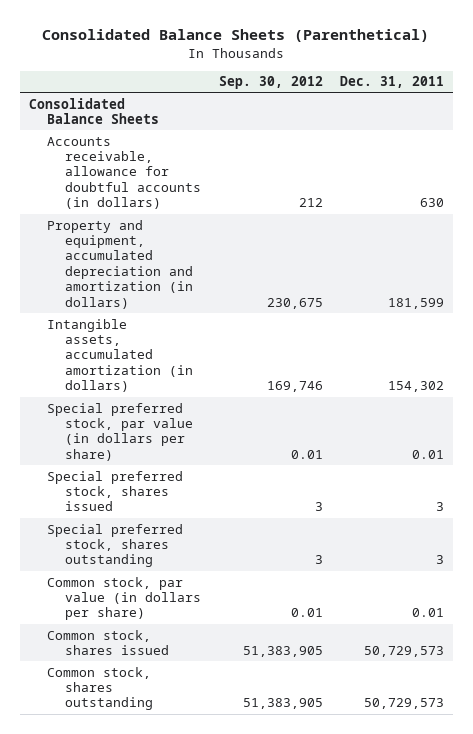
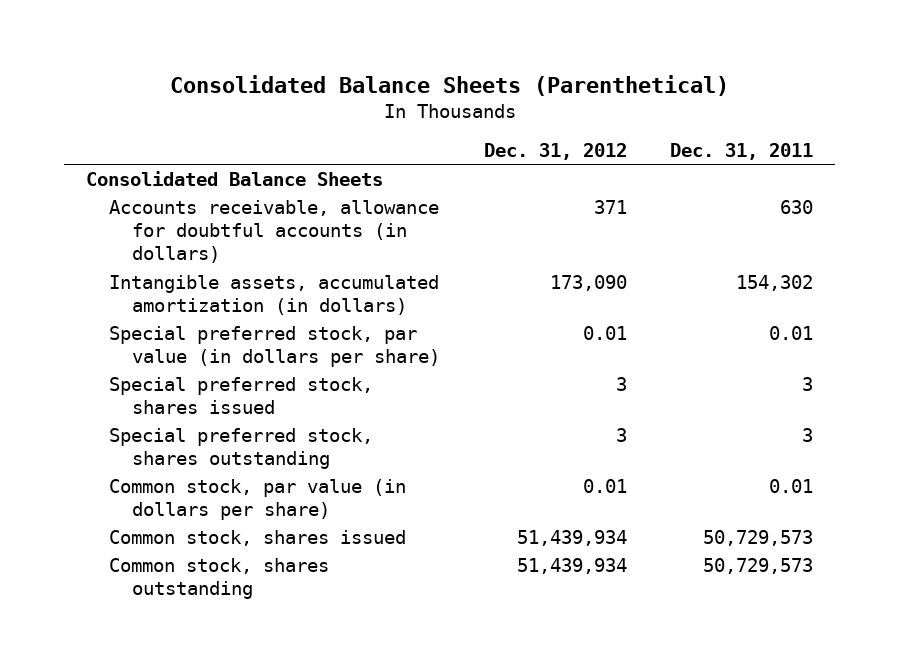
- | Sep. 30, 2012 | Dec. 31, 2011
+ | Dec. 31, 2012 | Dec. 31, 2011
- Property and equipment, accumulated depreciation and amortization (in dollars) | 230,675 | 181,599

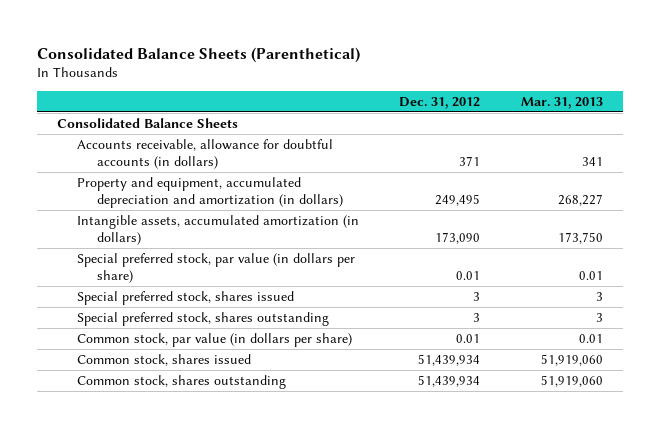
- | Dec. 31, 2012 | Dec. 31, 2011
+ | Dec. 31, 2012 | Mar. 31, 2013
+ Property and equipment, accumulated depreciation and amortization (in dollars) | 249,495 | 268,227

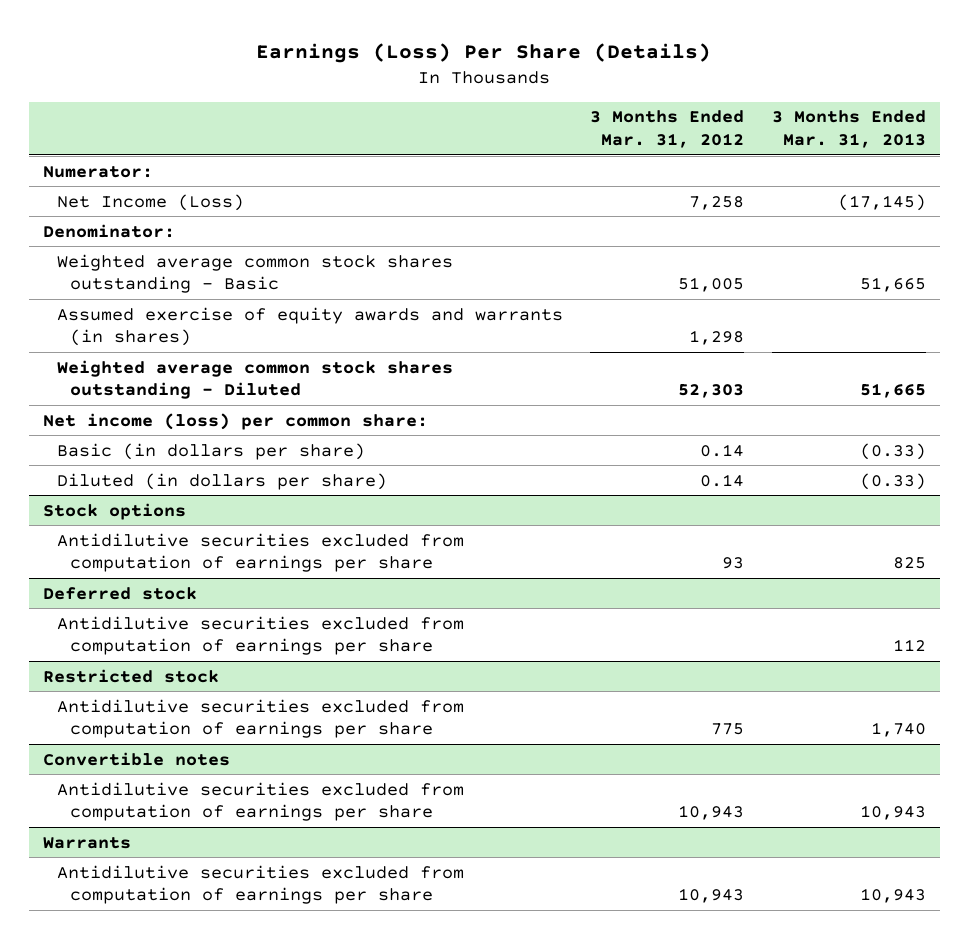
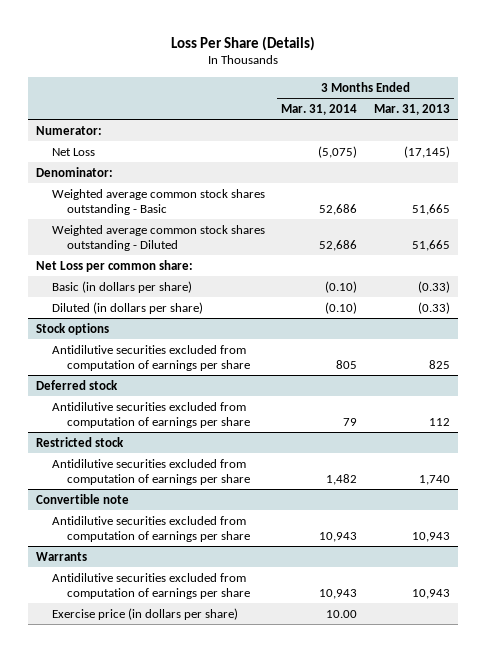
- Earnings (Loss) Per Share (Details)
+ Loss Per Share (Details)
- | 3 Months Ended Mar. 31, 2012 | 3 Months Ended Mar. 31, 2013
+ | 3 Months Ended Mar. 31, 2014 | 3 Months Ended Mar. 31, 2013
- Net Income (Loss) | 7,258 | (17,145)
+ Net Loss | (5,075) | (17,145)
- Assumed exercise of equity awards and warrants (in shares) | 1,298 |
- Net income (loss) per common share:
+ Net Loss per common share:
- Convertible notes
+ Convertible note
@ Warrants
+ Exercise price (in dollars per share) | 10.00 |

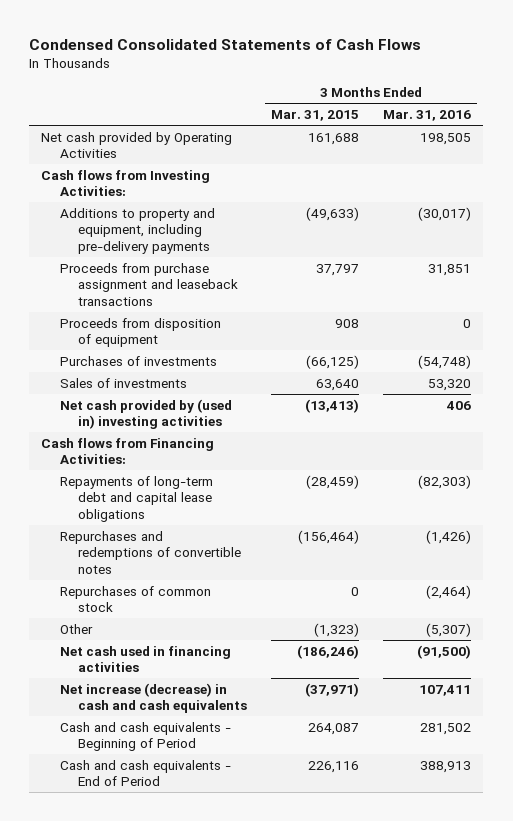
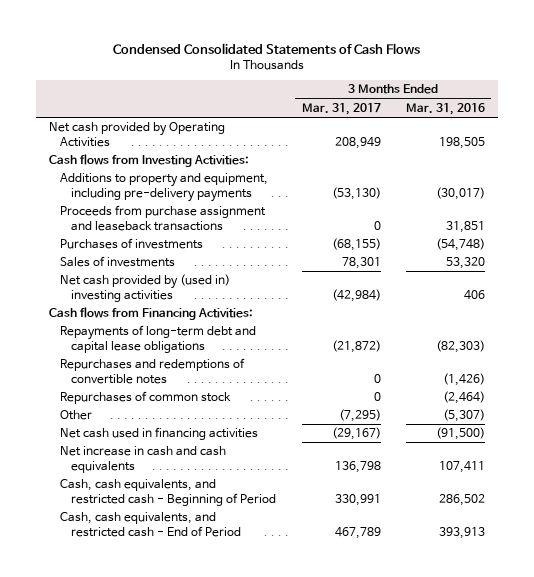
- | 3 Months Ended Mar. 31, 2015 | 3 Months Ended Mar. 31, 2016
+ | 3 Months Ended Mar. 31, 2017 | 3 Months Ended Mar. 31, 2016
- Proceeds from disposition of equipment | 908 | 0
- Net increase (decrease) in cash and cash equivalents | (37,971) | 107,411
- Cash and cash equivalents - Beginning of Period | 264,087 | 281,502
- Cash and cash equivalents - End of Period | 226,116 | 388,913
+ Net increase in cash and cash equivalents | 136,798 | 107,411
+ Cash, cash equivalents, and restricted cash - Beginning of Period | 330,991 | 286,502
+ Cash, cash equivalents, and restricted cash - End of Period | 467,789 | 393,913

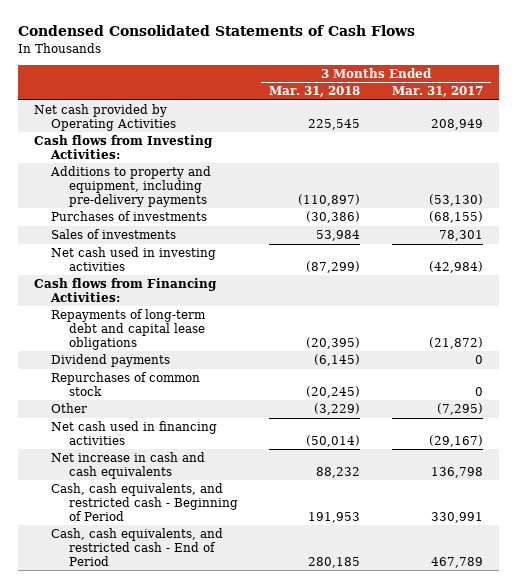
- | 3 Months Ended Mar. 31, 2017 | 3 Months Ended Mar. 31, 2016
+ | 3 Months Ended Mar. 31, 2018 | 3 Months Ended Mar. 31, 2017
- Proceeds from purchase assignment and leaseback transactions | 0 | 31,851
- Net cash provided by (used in) investing activities | (42,984) | 406
+ Net cash used in investing activities | (87,299) | (42,984)
- Repurchases and redemptions of convertible notes | 0 | (1,426)
+ Dividend payments | (6,145) | 0

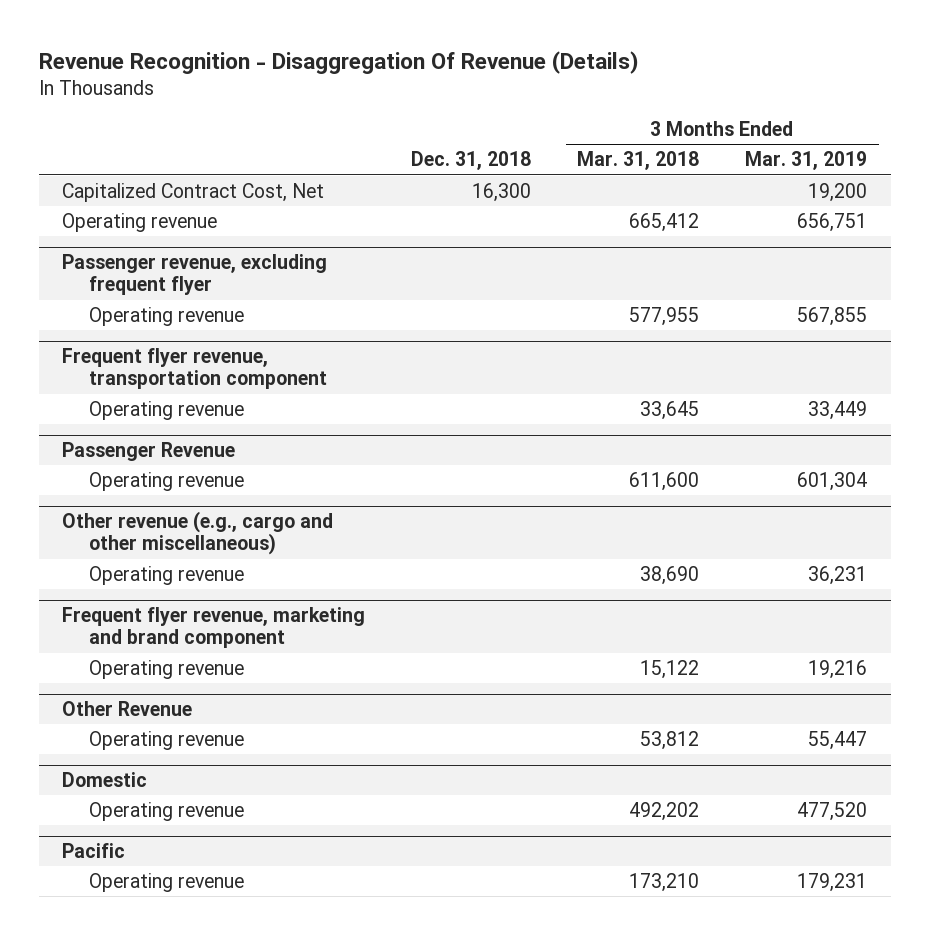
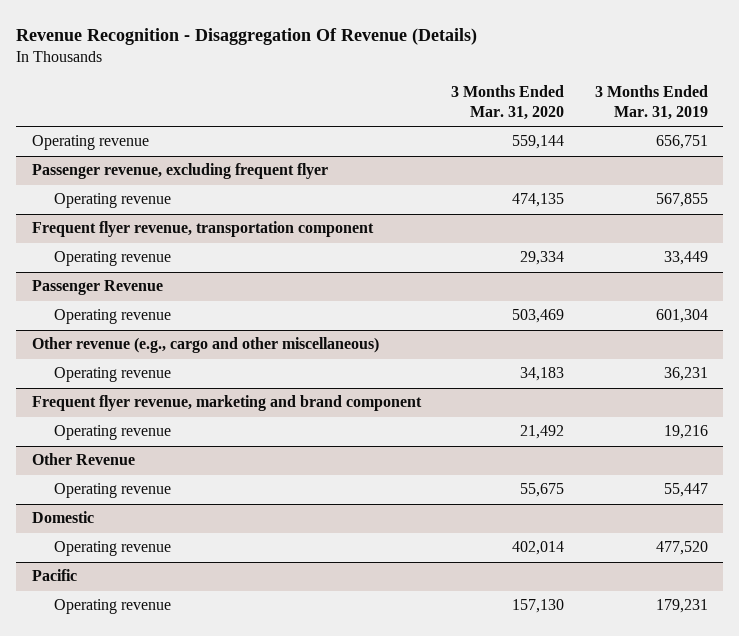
- | Dec. 31, 2018 | 3 Months Ended Mar. 31, 2018 | 3 Months Ended Mar. 31, 2019
+ | 3 Months Ended Mar. 31, 2020 | 3 Months Ended Mar. 31, 2019
- Capitalized Contract Cost, Net | 16,300 | | 19,200

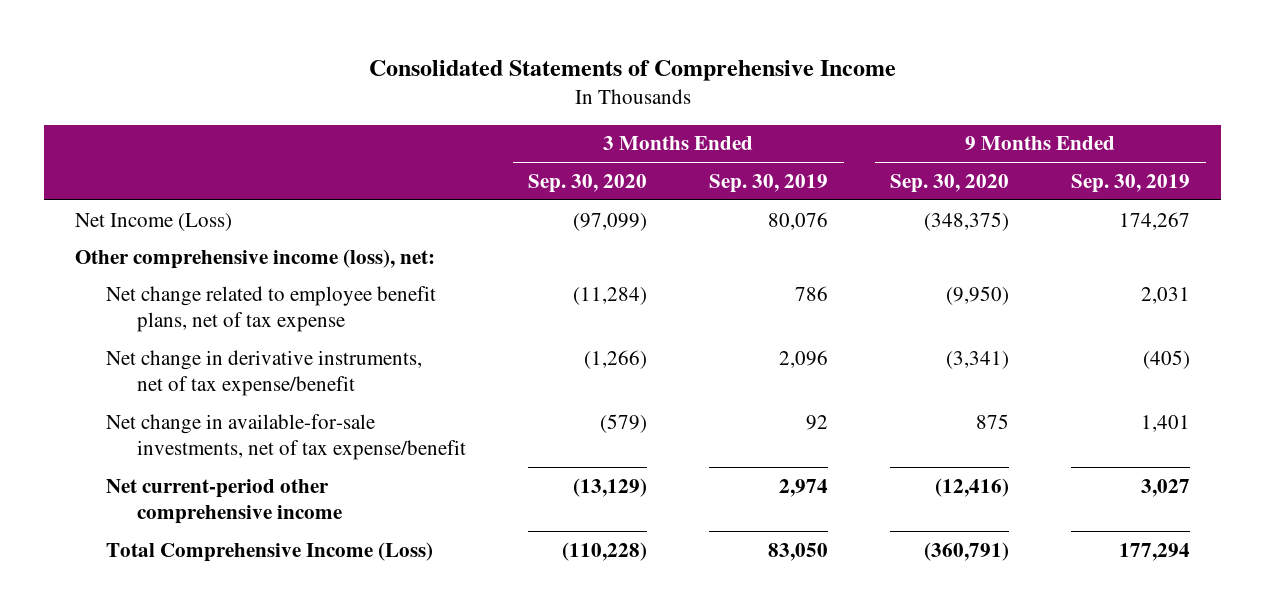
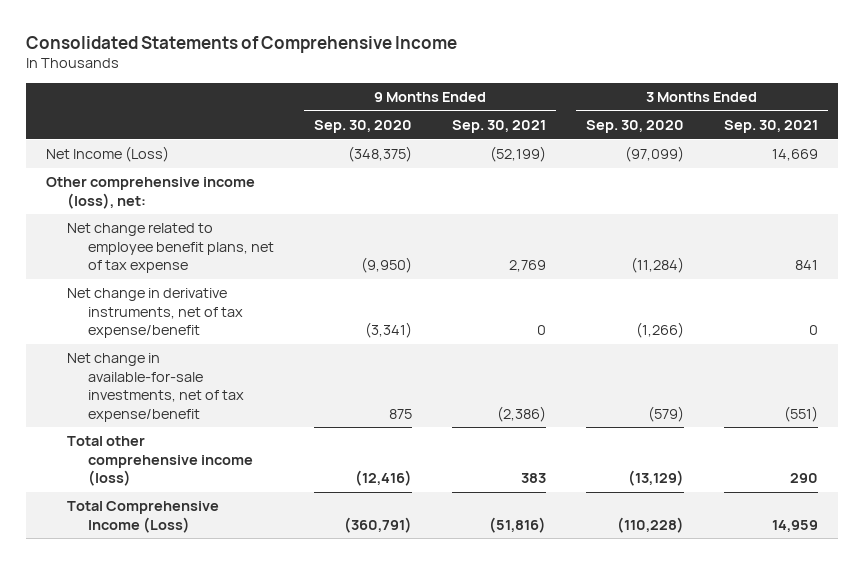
- | 3 Months Ended Sep. 30, 2020 | 3 Months Ended Sep. 30, 2019 | 9 Months Ended Sep. 30, 2020 | 9 Months Ended Sep. 30, 2019
+ | 9 Months Ended Sep. 30, 2020 | 9 Months Ended Sep. 30, 2021 | 3 Months Ended Sep. 30, 2020 | 3 Months Ended Sep. 30, 2021
- Net current-period other comprehensive income | (13,129) | 2,974 | (12,416) | 3,027
+ Total other comprehensive income (loss) | (12,416) | 383 | (13,129) | 290

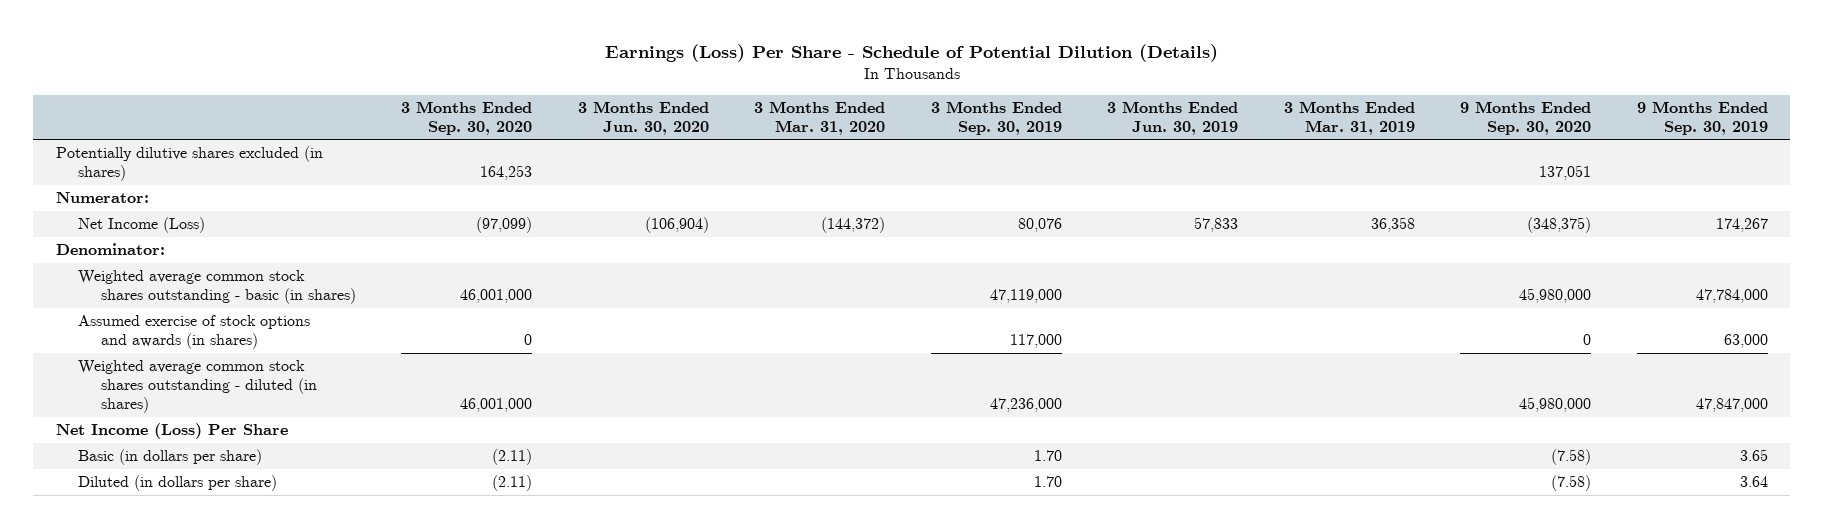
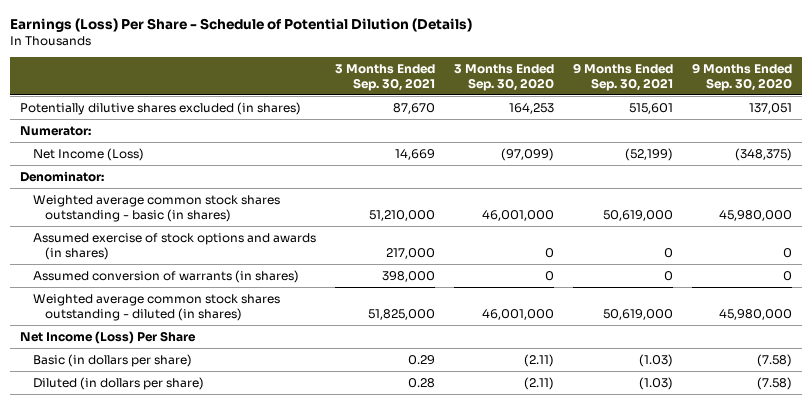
- | 3 Months Ended Sep. 30, 2020 | 3 Months Ended Jun. 30, 2020 | 3 Months Ended Mar. 31, 2020 | 3 Months Ended Sep. 30, 2019 | 3 Months Ended Jun. 30, 2019 | 3 Months Ended Mar. 31, 2019 | 9 Months Ended Sep. 30, 2020 | 9 Months Ended Sep. 30, 2019
+ | 3 Months Ended Sep. 30, 2021 | 3 Months Ended Sep. 30, 2020 | 9 Months Ended Sep. 30, 2021 | 9 Months Ended Sep. 30, 2020
+ Assumed conversion of warrants (in shares) | 398,000 | 0 | 0 | 0

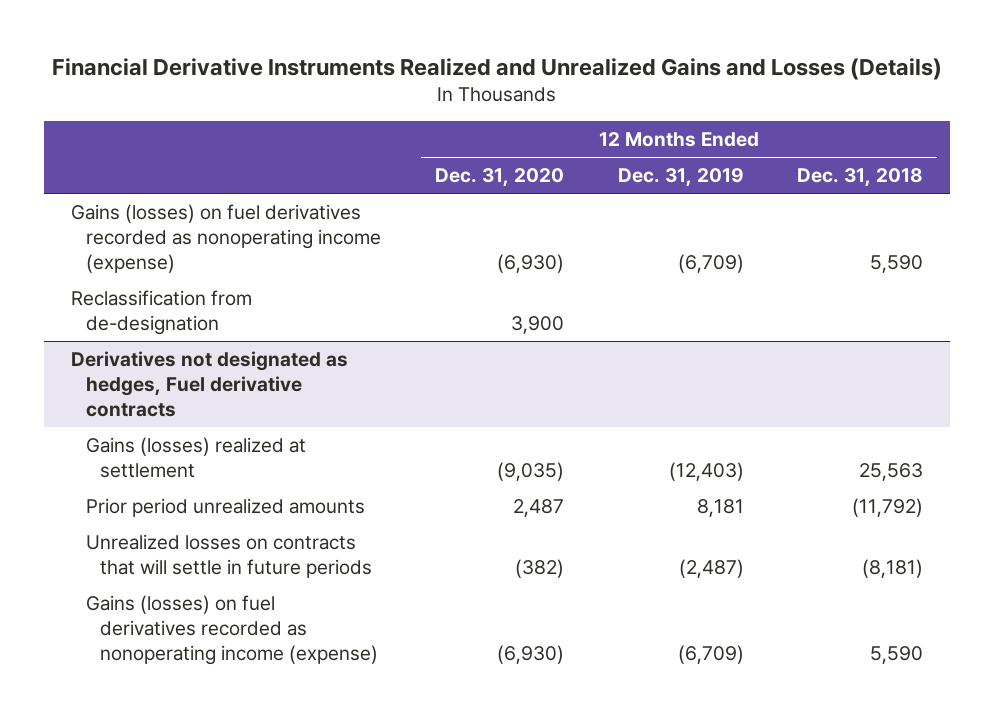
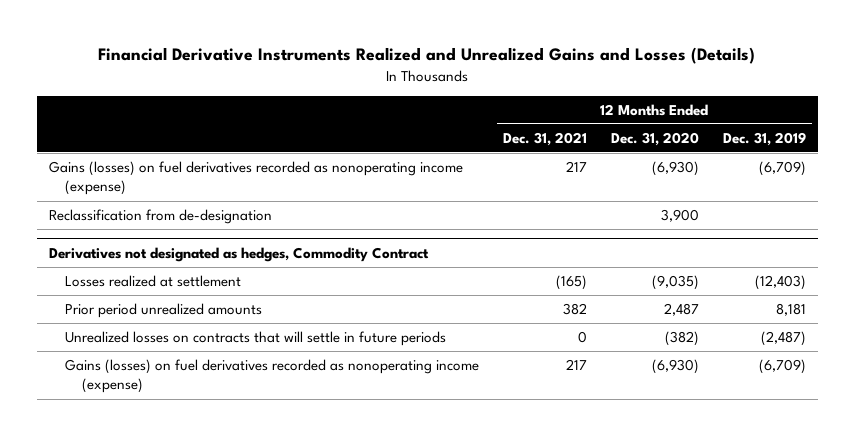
- | 12 Months Ended Dec. 31, 2020 | 12 Months Ended Dec. 31, 2019 | 12 Months Ended Dec. 31, 2018
+ | 12 Months Ended Dec. 31, 2021 | 12 Months Ended Dec. 31, 2020 | 12 Months Ended Dec. 31, 2019
- Derivatives not designated as hedges, Fuel derivative contracts
- Gains (losses) realized at settlement | (9,035) | (12,403) | 25,563
+ Derivatives not designated as hedges, Commodity Contract
+ Losses realized at settlement | (165) | (9,035) | (12,403)

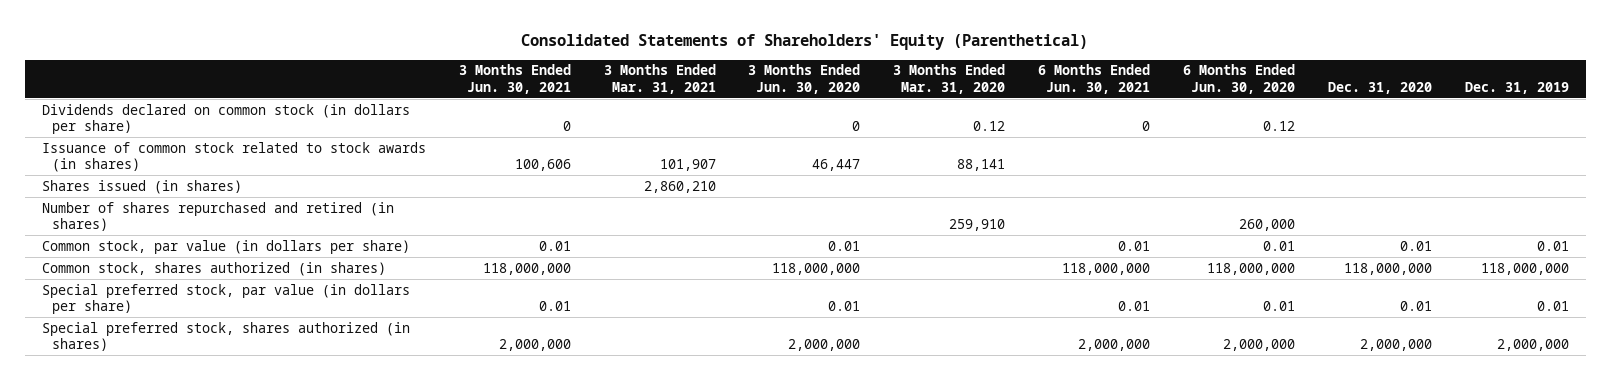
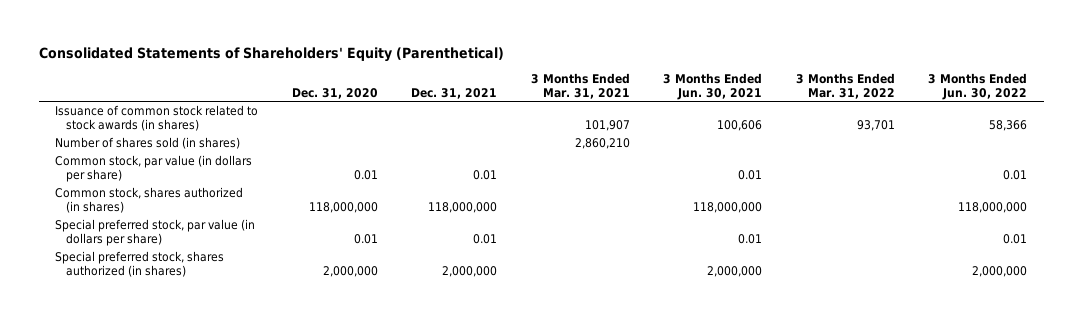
- | 3 Months Ended Jun. 30, 2021 | 3 Months Ended Mar. 31, 2021 | 3 Months Ended Jun. 30, 2020 | 3 Months Ended Mar. 31, 2020 | 6 Months Ended Jun. 30, 2021 | 6 Months Ended Jun. 30, 2020 | Dec. 31, 2020 | Dec. 31, 2019
+ | Dec. 31, 2020 | Dec. 31, 2021 | 3 Months Ended Mar. 31, 2021 | 3 Months Ended Jun. 30, 2021 | 3 Months Ended Mar. 31, 2022 | 3 Months Ended Jun. 30, 2022
- Dividends declared on common stock (in dollars per share) | 0 | | 0 | 0.12 | 0 | 0.12 | |
- Shares issued (in shares) | | 2,860,210 | | | | | |
- Number of shares repurchased and retired (in shares) | | | | 259,910 | | 260,000 | |
+ Number of shares sold (in shares) | | | 2,860,210 | | |

